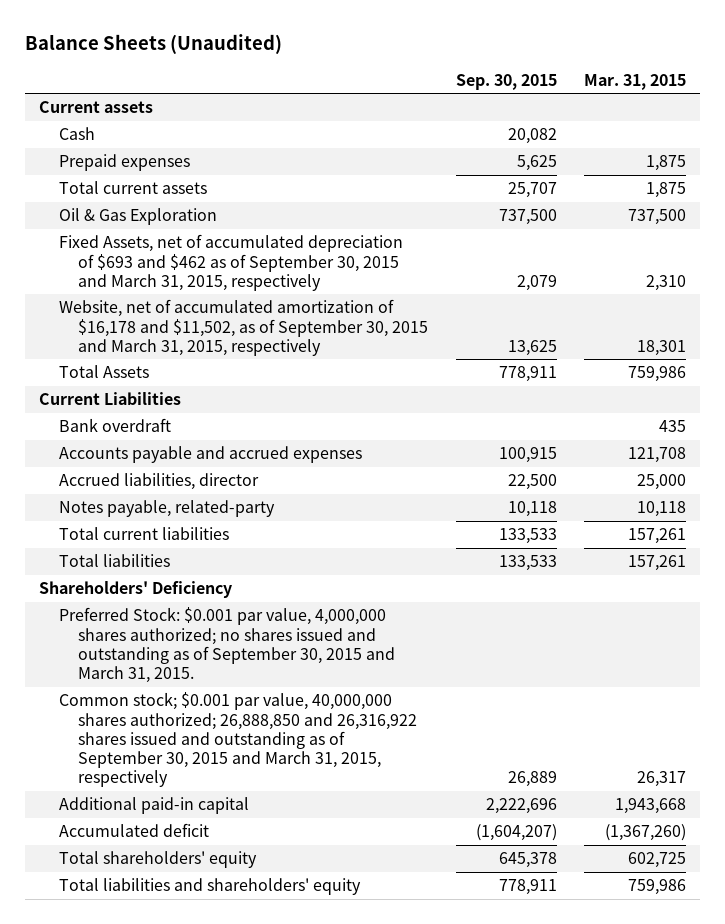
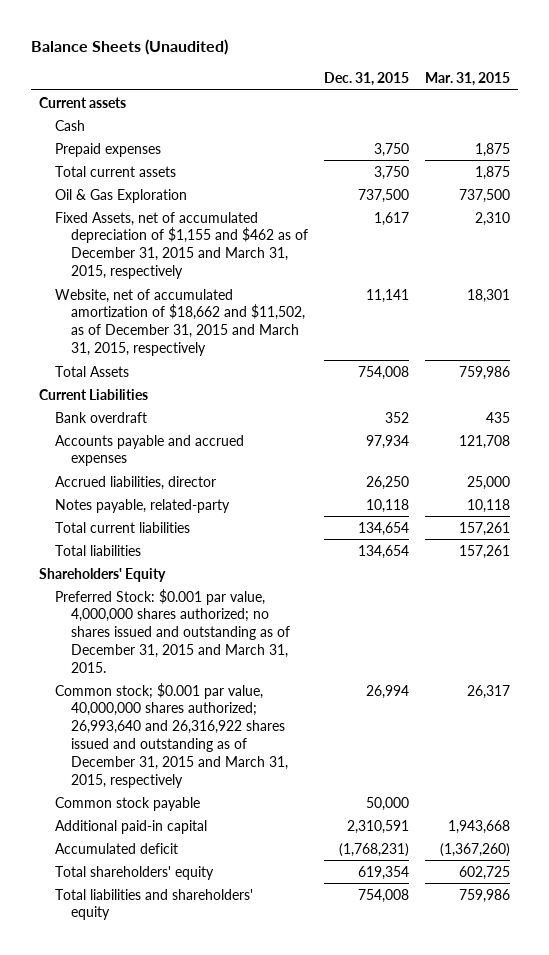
- | Sep. 30, 2015 | Mar. 31, 2015
+ | Dec. 31, 2015 | Mar. 31, 2015
- Fixed Assets, net of accumulated depreciation of $693 and $462 as of September 30, 2015 and March 31, 2015, respectively | 2,079 | 2,310
- Website, net of accumulated amortization of $16,178 and $11,502, as of September 30, 2015 and March 31, 2015, respectively | 13,625 | 18,301
+ Fixed Assets, net of accumulated depreciation of $1,155 and $462 as of December 31, 2015 and March 31, 2015, respectively | 1,617 | 2,310
+ Website, net of accumulated amortization of $18,662 and $11,502, as of December 31, 2015 and March 31, 2015, respectively | 11,141 | 18,301
- Shareholders' Deficiency
- Preferred Stock: $0.001 par value, 4,000,000 shares authorized; no shares issued and outstanding as of September 30, 2015 and March 31, 2015.
- Common stock; $0.001 par value, 40,000,000 shares authorized; 26,888,850 and 26,316,922 shares issued and outstanding as of September 30, 2015 and March 31, 2015, respectively | 26,889 | 26,317
+ Shareholders' Equity
+ Preferred Stock: $0.001 par value, 4,000,000 shares authorized; no shares issued and outstanding as of December 31, 2015 and March 31, 2015.
+ Common stock; $0.001 par value, 40,000,000 shares authorized; 26,993,640 and 26,316,922 shares issued and outstanding as of December 31, 2015 and March 31, 2015, respectively | 26,994 | 26,317
+ Common stock payable | 50,000 |

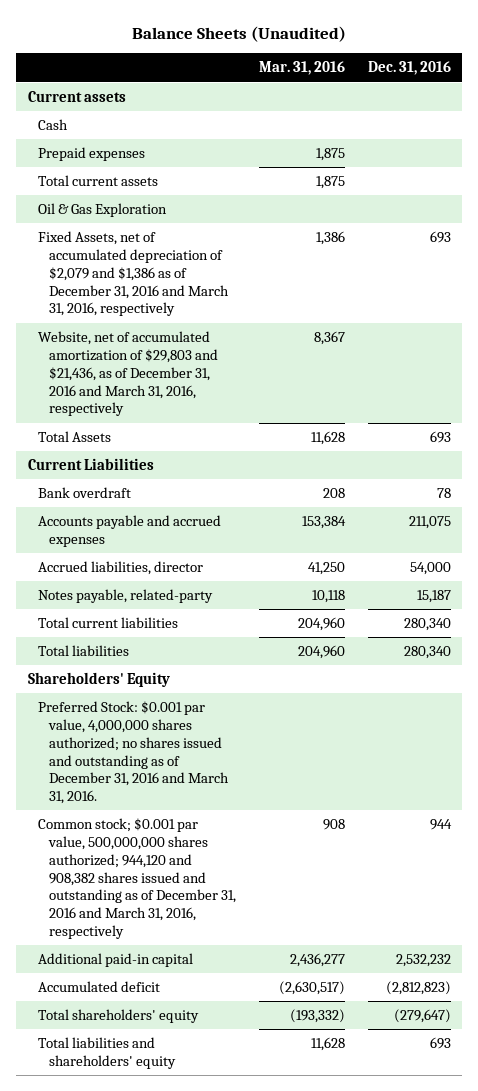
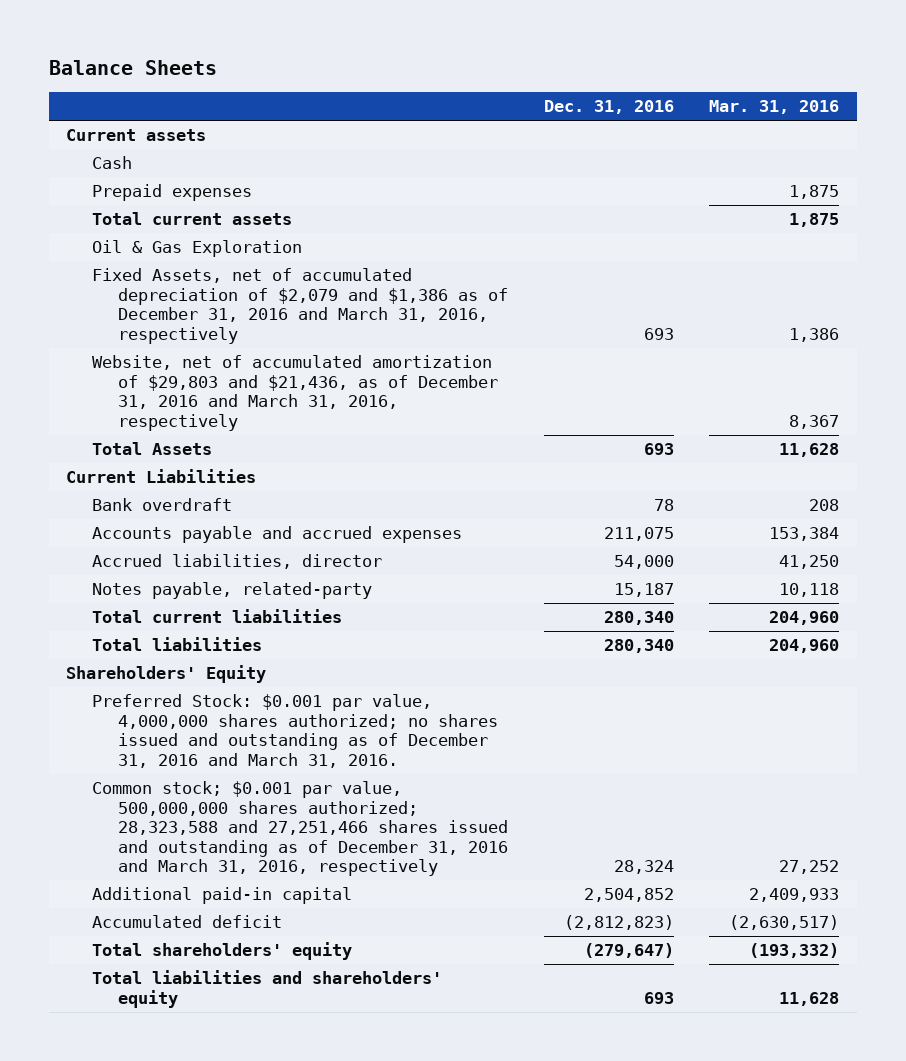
- Balance Sheets (Unaudited)
+ Balance Sheets
- | Mar. 31, 2016 | Dec. 31, 2016
+ | Dec. 31, 2016 | Mar. 31, 2016
- Common stock; $0.001 par value, 500,000,000 shares authorized; 944,120 and 908,382 shares issued and outstanding as of December 31, 2016 and March 31, 2016, respectively | 908 | 944
- Additional paid-in capital | 2,436,277 | 2,532,232
+ Common stock; $0.001 par value, 500,000,000 shares authorized; 28,323,588 and 27,251,466 shares issued and outstanding as of December 31, 2016 and March 31, 2016, respectively | 28,324 | 27,252
+ Additional paid-in capital | 2,504,852 | 2,409,933

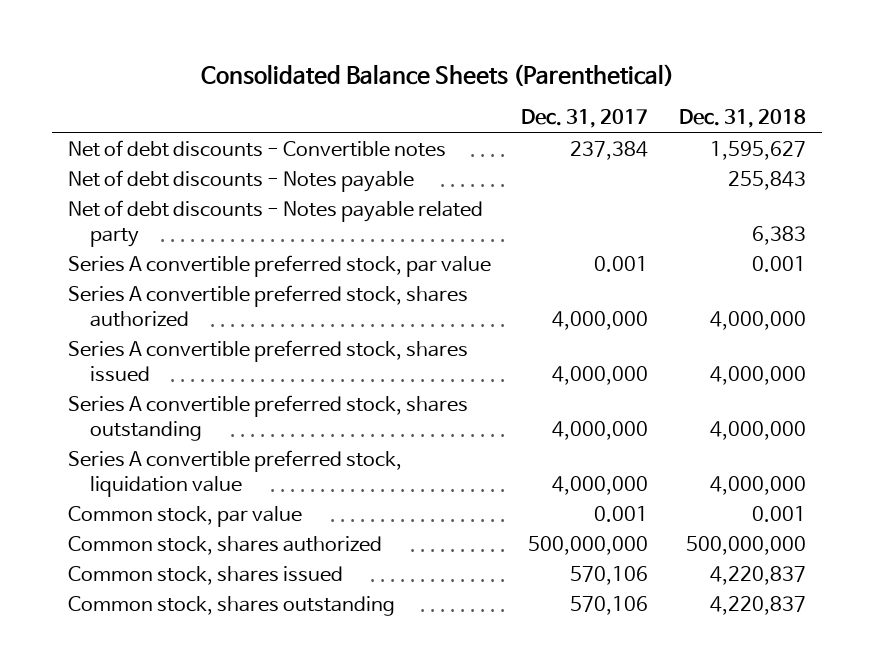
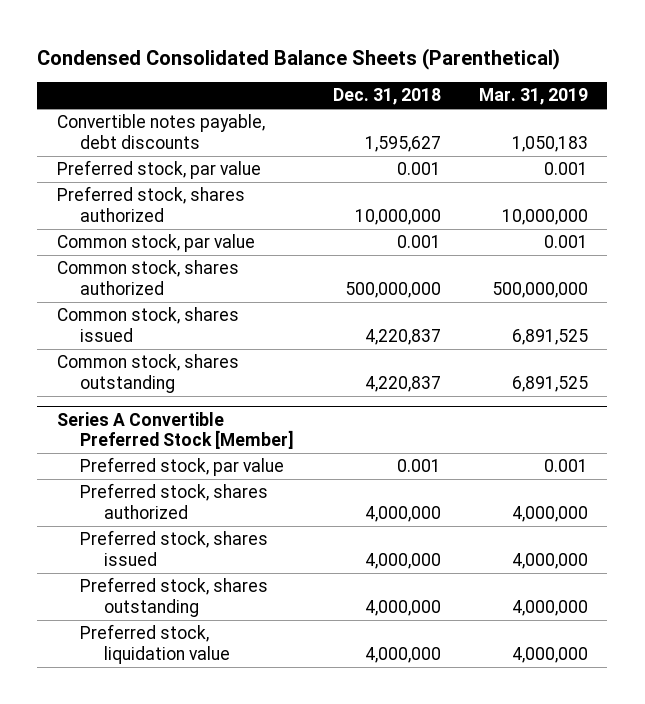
- Consolidated Balance Sheets (Parenthetical)
+ Condensed Consolidated Balance Sheets (Parenthetical)
- | Dec. 31, 2017 | Dec. 31, 2018
+ | Dec. 31, 2018 | Mar. 31, 2019
- Net of debt discounts - Convertible notes | 237,384 | 1,595,627
- Net of debt discounts - Notes payable | | 255,843
- Net of debt discounts - Notes payable related party | | 6,383
- Series A convertible preferred stock, par value | 0.001 | 0.001
- Series A convertible preferred stock, shares authorized | 4,000,000 | 4,000,000
- Series A convertible preferred stock, shares issued | 4,000,000 | 4,000,000
- Series A convertible preferred stock, shares outstanding | 4,000,000 | 4,000,000
- Series A convertible preferred stock, liquidation value | 4,000,000 | 4,000,000
+ Convertible notes payable, debt discounts | 1,595,627 | 1,050,183
+ Preferred stock, par value | 0.001 | 0.001
+ Preferred stock, shares authorized | 10,000,000 | 10,000,000
+ Series A Convertible Preferred Stock [Member]
+ Preferred stock, par value | 0.001 | 0.001
+ Preferred stock, shares authorized | 4,000,000 | 4,000,000
+ Preferred stock, shares issued | 4,000,000 | 4,000,000
+ Preferred stock, shares outstanding | 4,000,000 | 4,000,000
+ Preferred stock, liquidation value | 4,000,000 | 4,000,000

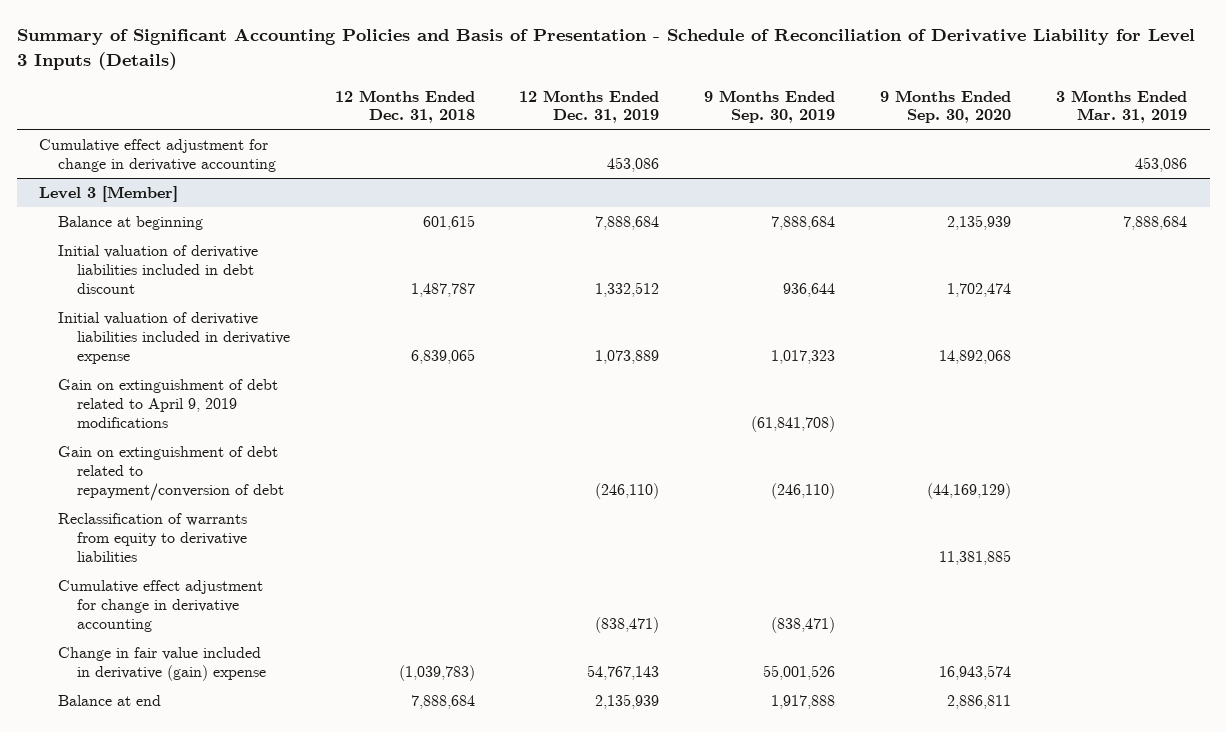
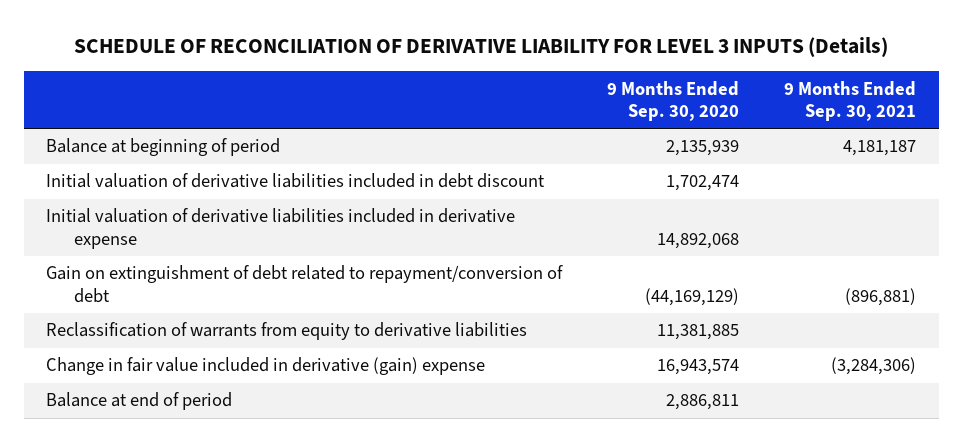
- Summary of Significant Accounting Policies and Basis of Presentation - Schedule of Reconciliation of Derivative Liability for Level 3 Inputs (Details)
+ SCHEDULE OF RECONCILIATION OF DERIVATIVE LIABILITY FOR LEVEL 3 INPUTS (Details)
- | 12 Months Ended Dec. 31, 2018 | 12 Months Ended Dec. 31, 2019 | 9 Months Ended Sep. 30, 2019 | 9 Months Ended Sep. 30, 2020 | 3 Months Ended Mar. 31, 2019
+ | 9 Months Ended Sep. 30, 2020 | 9 Months Ended Sep. 30, 2021
- Cumulative effect adjustment for change in derivative accounting | | 453,086 | | | 453,086
- Level 3 [Member]
- Balance at beginning | 601,615 | 7,888,684 | 7,888,684 | 2,135,939 | 7,888,684
+ Balance at beginning of period | 2,135,939 | 4,181,187
- Gain on extinguishment of debt related to April 9, 2019 modifications | | | (61,841,708) | |
- Cumulative effect adjustment for change in derivative accounting | | (838,471) | (838,471) | |
- Balance at end | 7,888,684 | 2,135,939 | 1,917,888 | 2,886,811 |
+ Balance at end of period | 2,886,811 |

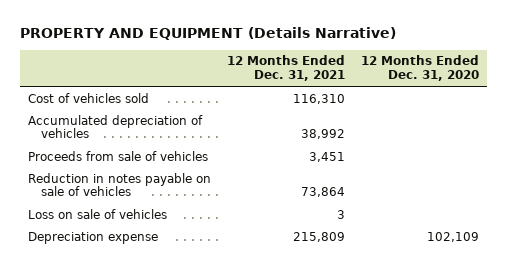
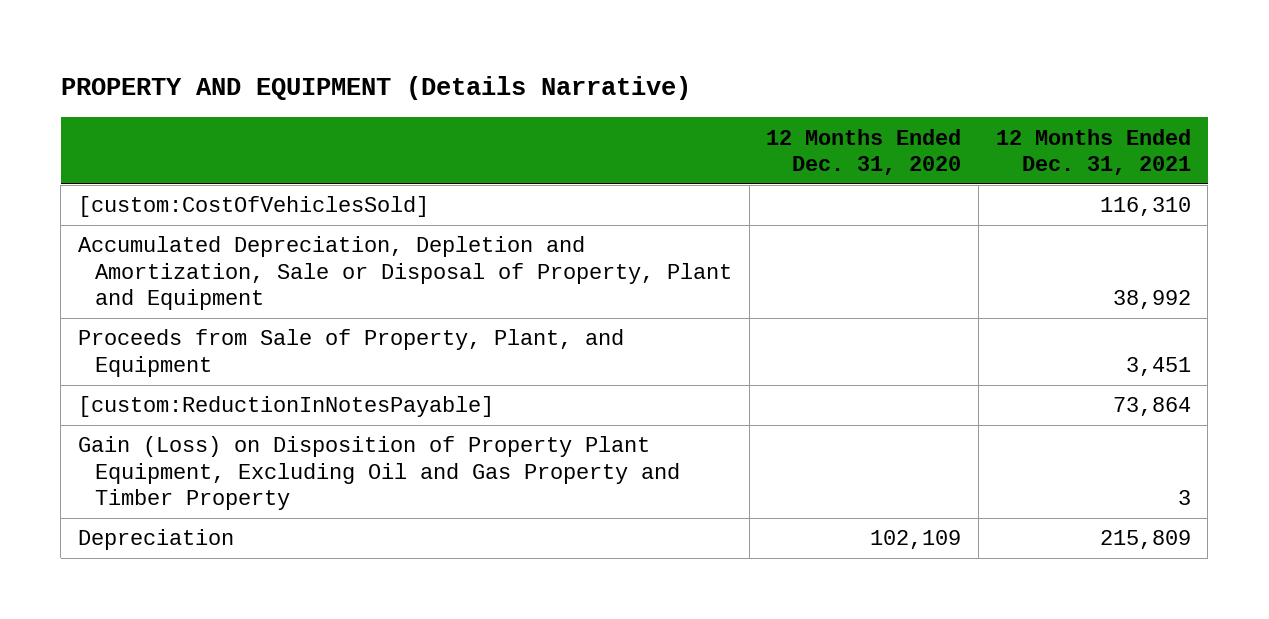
- | 12 Months Ended Dec. 31, 2021 | 12 Months Ended Dec. 31, 2020
+ | 12 Months Ended Dec. 31, 2020 | 12 Months Ended Dec. 31, 2021
- Cost of vehicles sold | 116,310 |
- Accumulated depreciation of vehicles | 38,992 |
- Proceeds from sale of vehicles | 3,451 |
- Reduction in notes payable on sale of vehicles | 73,864 |
- Loss on sale of vehicles | 3 |
- Depreciation expense | 215,809 | 102,109
+ [custom:CostOfVehiclesSold] | | 116,310
+ Accumulated Depreciation, Depletion and Amortization, Sale or Disposal of Property, Plant and Equipment | | 38,992
+ Proceeds from Sale of Property, Plant, and Equipment | | 3,451
+ [custom:ReductionInNotesPayable] | | 73,864
+ Gain (Loss) on Disposition of Property Plant Equipment, Excluding Oil and Gas Property and Timber Property | | 3
+ Depreciation | 102,109 | 215,809

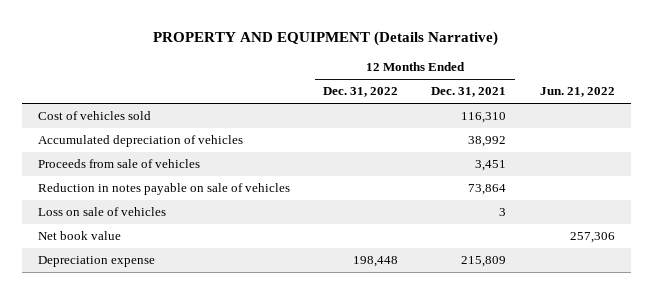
- | 12 Months Ended Dec. 31, 2020 | 12 Months Ended Dec. 31, 2021
+ | 12 Months Ended Dec. 31, 2022 | 12 Months Ended Dec. 31, 2021 | Jun. 21, 2022
- [custom:CostOfVehiclesSold] | | 116,310
- Accumulated Depreciation, Depletion and Amortization, Sale or Disposal of Property, Plant and Equipment | | 38,992
- Proceeds from Sale of Property, Plant, and Equipment | | 3,451
- [custom:ReductionInNotesPayable] | | 73,864
- Gain (Loss) on Disposition of Property Plant Equipment, Excluding Oil and Gas Property and Timber Property | | 3
- Depreciation | 102,109 | 215,809
+ Cost of vehicles sold | | 116,310 |
+ Accumulated depreciation of vehicles | | 38,992 |
+ Proceeds from sale of vehicles | | 3,451 |
+ Reduction in notes payable on sale of vehicles | | 73,864 |
+ Loss on sale of vehicles | | 3 |
+ Net book value | | | 257,306
+ Depreciation expense | 198,448 | 215,809 |

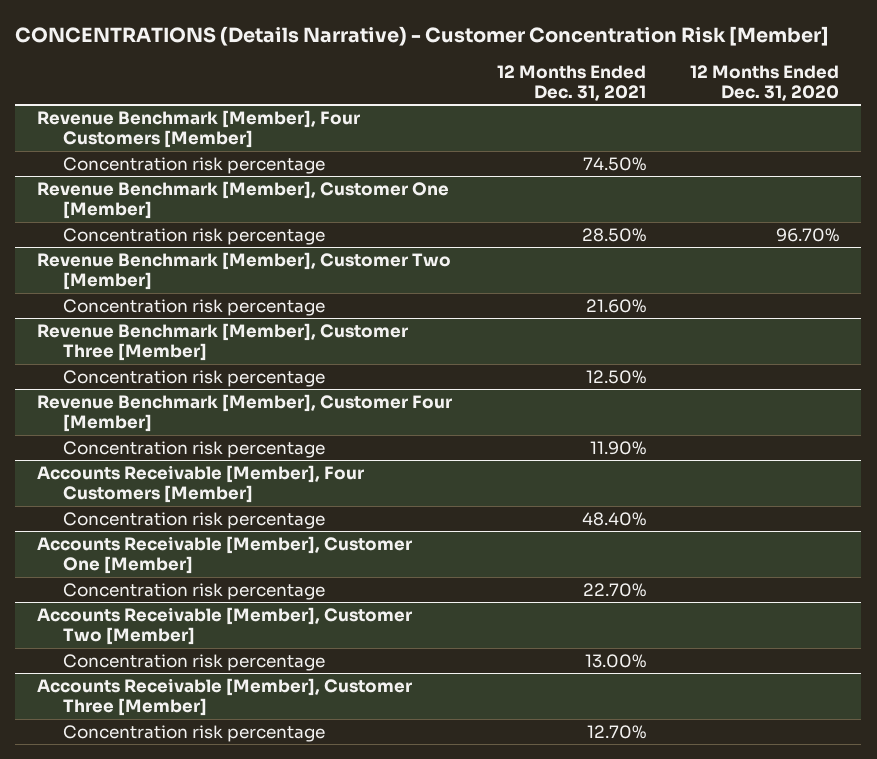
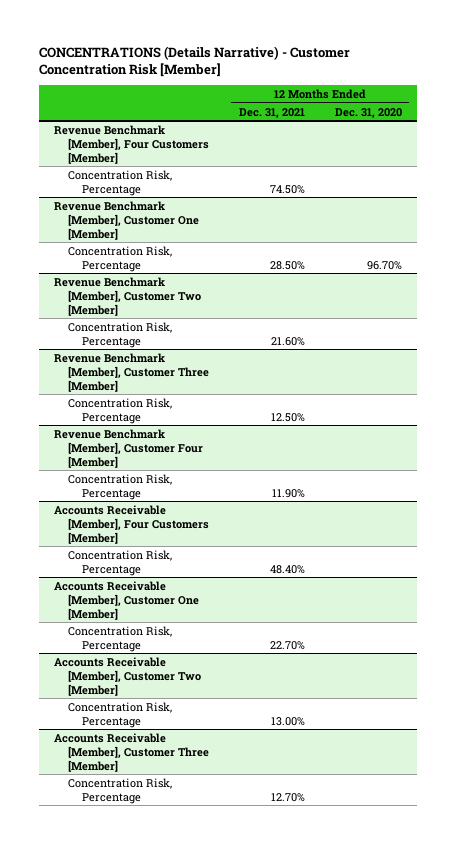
@ Revenue Benchmark [Member], Four Customers [Member]
- Concentration risk percentage | 74.50% |
+ Concentration Risk, Percentage | 74.50% |
@ Revenue Benchmark [Member], Customer One [Member]
- Concentration risk percentage | 28.50% | 96.70%
+ Concentration Risk, Percentage | 28.50% | 96.70%
@ Revenue Benchmark [Member], Customer Two [Member]
- Concentration risk percentage | 21.60% |
+ Concentration Risk, Percentage | 21.60% |
@ Revenue Benchmark [Member], Customer Three [Member]
- Concentration risk percentage | 12.50% |
+ Concentration Risk, Percentage | 12.50% |
@ Revenue Benchmark [Member], Customer Four [Member]
- Concentration risk percentage | 11.90% |
+ Concentration Risk, Percentage | 11.90% |
@ Accounts Receivable [Member], Four Customers [Member]
- Concentration risk percentage | 48.40% |
+ Concentration Risk, Percentage | 48.40% |
@ Accounts Receivable [Member], Customer One [Member]
- Concentration risk percentage | 22.70% |
+ Concentration Risk, Percentage | 22.70% |
@ Accounts Receivable [Member], Customer Two [Member]
- Concentration risk percentage | 13.00% |
+ Concentration Risk, Percentage | 13.00% |
@ Accounts Receivable [Member], Customer Three [Member]
- Concentration risk percentage | 12.70% |
+ Concentration Risk, Percentage | 12.70% |

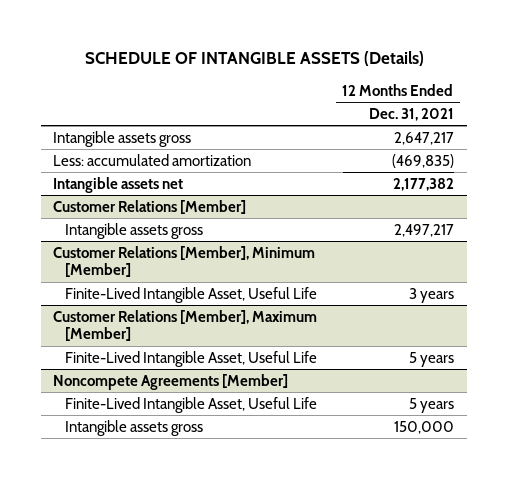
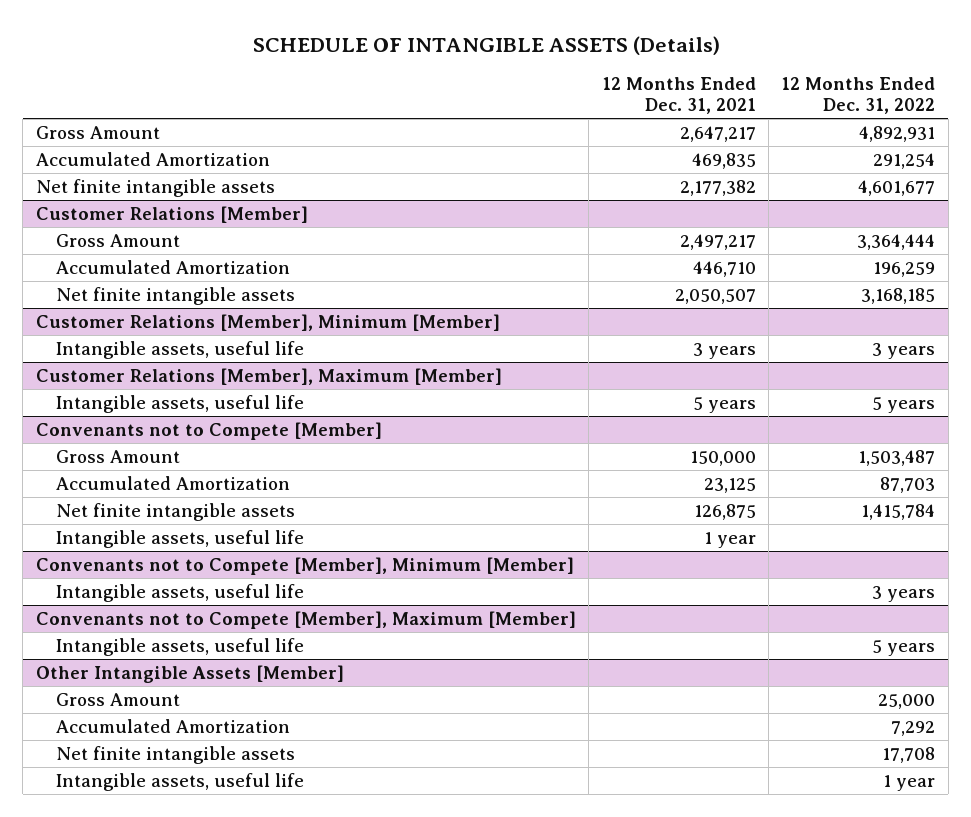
- | 12 Months Ended Dec. 31, 2021
+ | 12 Months Ended Dec. 31, 2021 | 12 Months Ended Dec. 31, 2022
- Intangible assets gross | 2,647,217
- Less: accumulated amortization | (469,835)
- Intangible assets net | 2,177,382
+ Gross Amount | 2,647,217 | 4,892,931
+ Accumulated Amortization | 469,835 | 291,254
+ Net finite intangible assets | 2,177,382 | 4,601,677
@ Customer Relations [Member]
- Intangible assets gross | 2,497,217
+ Gross Amount | 2,497,217 | 3,364,444
+ Accumulated Amortization | 446,710 | 196,259
+ Net finite intangible assets | 2,050,507 | 3,168,185
@ Customer Relations [Member], Minimum [Member]
- Finite-Lived Intangible Asset, Useful Life | 3 years
+ Intangible assets, useful life | 3 years | 3 years
@ Customer Relations [Member], Maximum [Member]
- Finite-Lived Intangible Asset, Useful Life | 5 years
- Noncompete Agreements [Member]
- Finite-Lived Intangible Asset, Useful Life | 5 years
- Intangible assets gross | 150,000
@ Customer Relations [Member], Maximum [Member]
+ Intangible assets, useful life | 5 years | 5 years
+ Convenants not to Compete [Member]
+ Gross Amount | 150,000 | 1,503,487
+ Accumulated Amortization | 23,125 | 87,703
+ Net finite intangible assets | 126,875 | 1,415,784
+ Intangible assets, useful life | 1 year |
+ Convenants not to Compete [Member], Minimum [Member]
+ Intangible assets, useful life | | 3 years
+ Convenants not to Compete [Member], Maximum [Member]
+ Intangible assets, useful life | | 5 years
+ Other Intangible Assets [Member]
+ Gross Amount | | 25,000
+ Accumulated Amortization | | 7,292
+ Net finite intangible assets | | 17,708
+ Intangible assets, useful life | | 1 year

